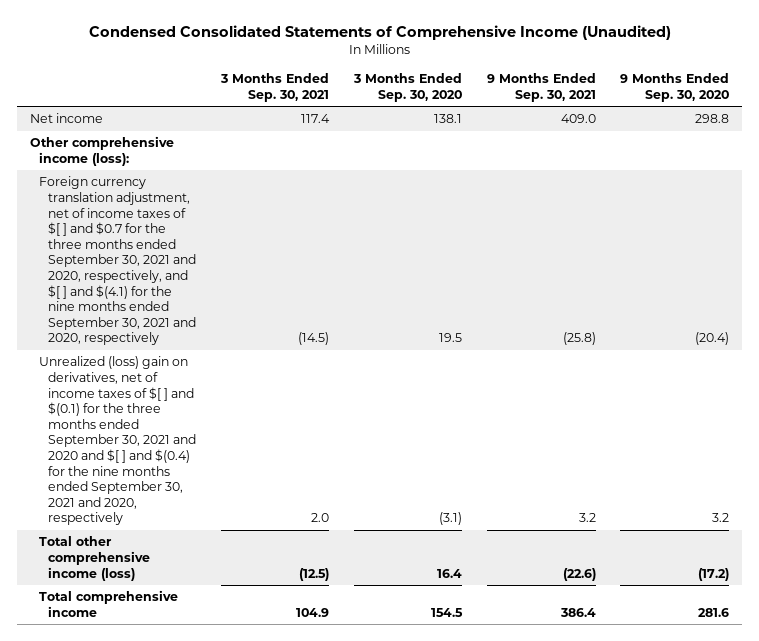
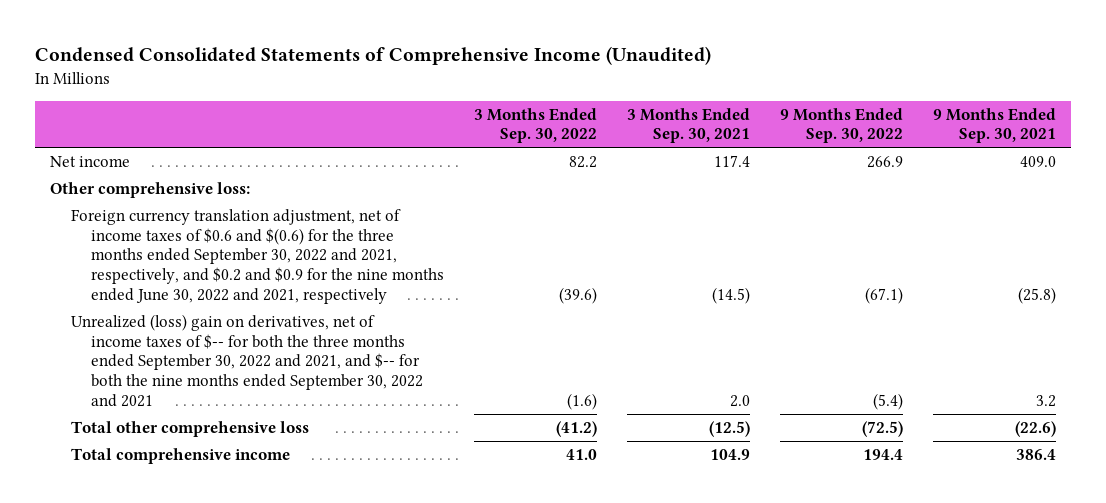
- | 3 Months Ended Sep. 30, 2021 | 3 Months Ended Sep. 30, 2020 | 9 Months Ended Sep. 30, 2021 | 9 Months Ended Sep. 30, 2020
+ | 3 Months Ended Sep. 30, 2022 | 3 Months Ended Sep. 30, 2021 | 9 Months Ended Sep. 30, 2022 | 9 Months Ended Sep. 30, 2021
- Other comprehensive income (loss):
- Foreign currency translation adjustment, net of income taxes of $[ ] and $0.7 for the three months ended September 30, 2021 and 2020, respectively, and $[ ] and $(4.1) for the nine months ended September 30, 2021 and 2020, respectively | (14.5) | 19.5 | (25.8) | (20.4)
- Unrealized (loss) gain on derivatives, net of income taxes of $[ ] and $(0.1) for the three months ended September 30, 2021 and 2020 and $[ ] and $(0.4) for the nine months ended September 30, 2021 and 2020, respectively | 2.0 | (3.1) | 3.2 | 3.2
- Total other comprehensive income (loss) | (12.5) | 16.4 | (22.6) | (17.2)
+ Other comprehensive loss:
+ Foreign currency translation adjustment, net of income taxes of $0.6 and $(0.6) for the three months ended September 30, 2022 and 2021, respectively, and $0.2 and $0.9 for the nine months ended June 30, 2022 and 2021, respectively | (39.6) | (14.5) | (67.1) | (25.8)
+ Unrealized (loss) gain on derivatives, net of income taxes of $-- for both the three months ended September 30, 2022 and 2021, and $-- for both the nine months ended September 30, 2022 and 2021 | (1.6) | 2.0 | (5.4) | 3.2
+ Total other comprehensive loss | (41.2) | (12.5) | (72.5) | (22.6)

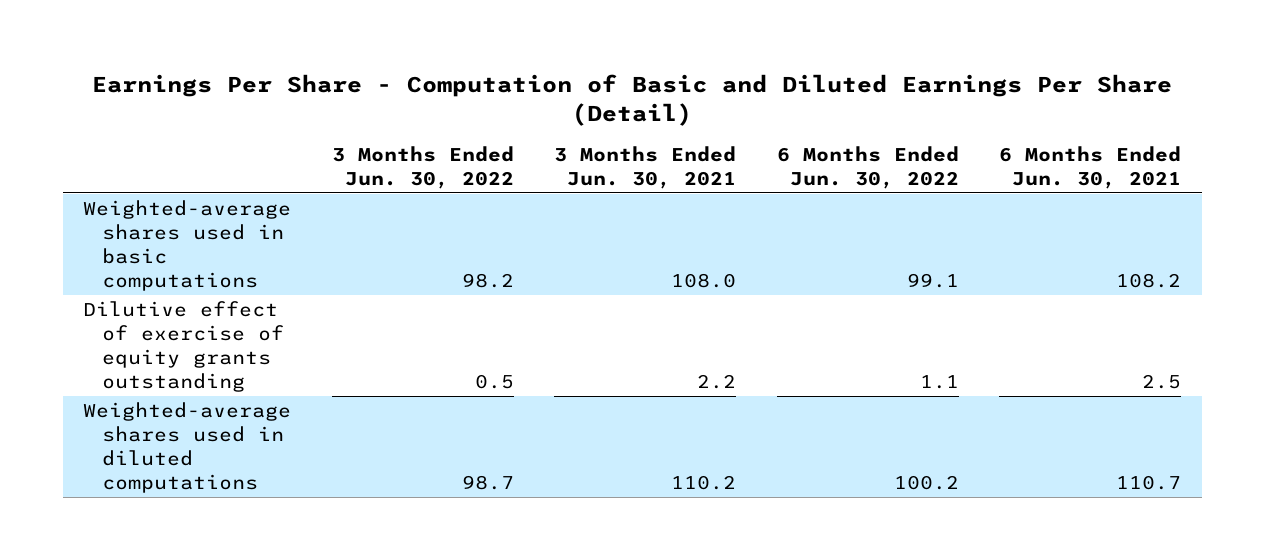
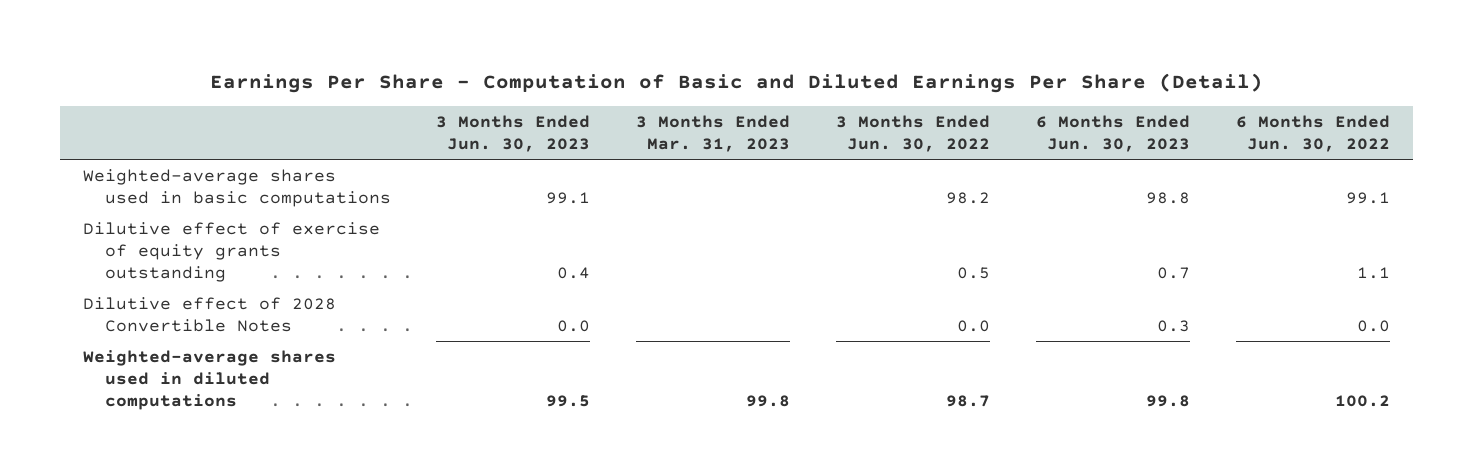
- | 3 Months Ended Jun. 30, 2022 | 3 Months Ended Jun. 30, 2021 | 6 Months Ended Jun. 30, 2022 | 6 Months Ended Jun. 30, 2021
+ | 3 Months Ended Jun. 30, 2023 | 3 Months Ended Mar. 31, 2023 | 3 Months Ended Jun. 30, 2022 | 6 Months Ended Jun. 30, 2023 | 6 Months Ended Jun. 30, 2022
+ Dilutive effect of 2028 Convertible Notes | 0.0 | | 0.0 | 0.3 | 0.0

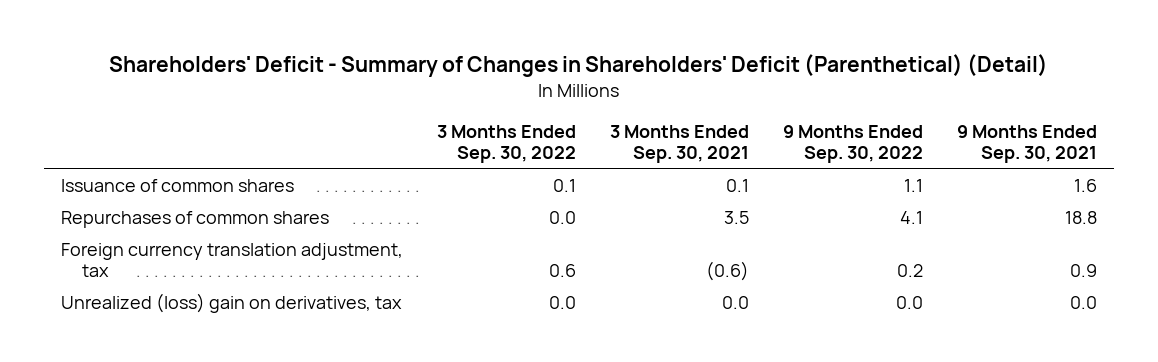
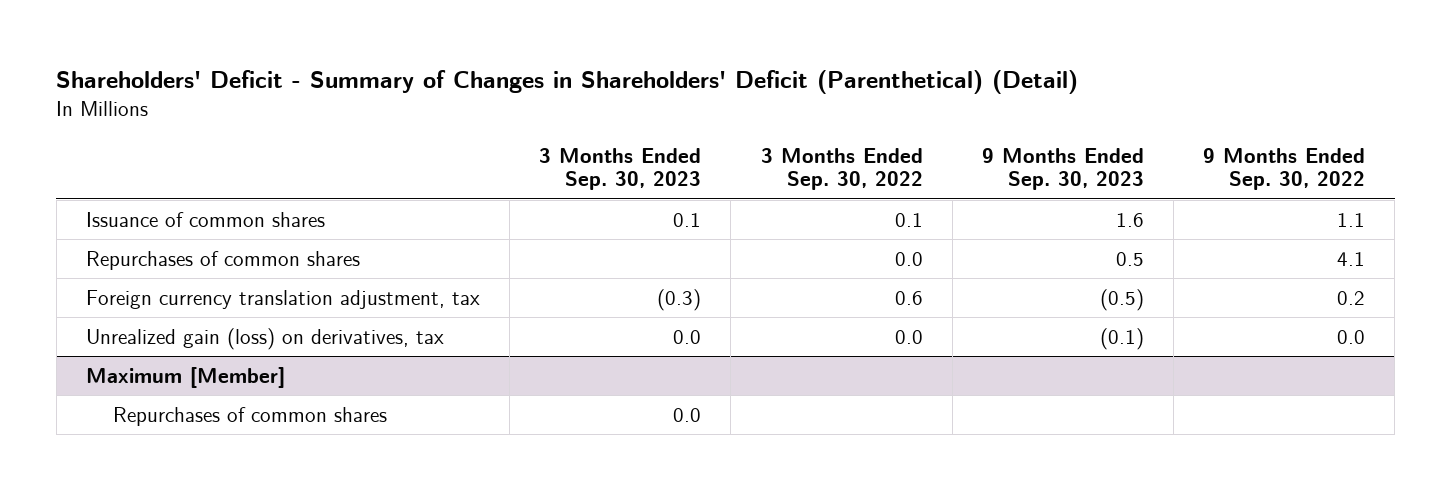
- | 3 Months Ended Sep. 30, 2022 | 3 Months Ended Sep. 30, 2021 | 9 Months Ended Sep. 30, 2022 | 9 Months Ended Sep. 30, 2021
+ | 3 Months Ended Sep. 30, 2023 | 3 Months Ended Sep. 30, 2022 | 9 Months Ended Sep. 30, 2023 | 9 Months Ended Sep. 30, 2022
- Unrealized (loss) gain on derivatives, tax | 0.0 | 0.0 | 0.0 | 0.0
+ Unrealized gain (loss) on derivatives, tax | 0.0 | 0.0 | (0.1) | 0.0
+ Maximum [Member]
+ Repurchases of common shares | 0.0 | | |

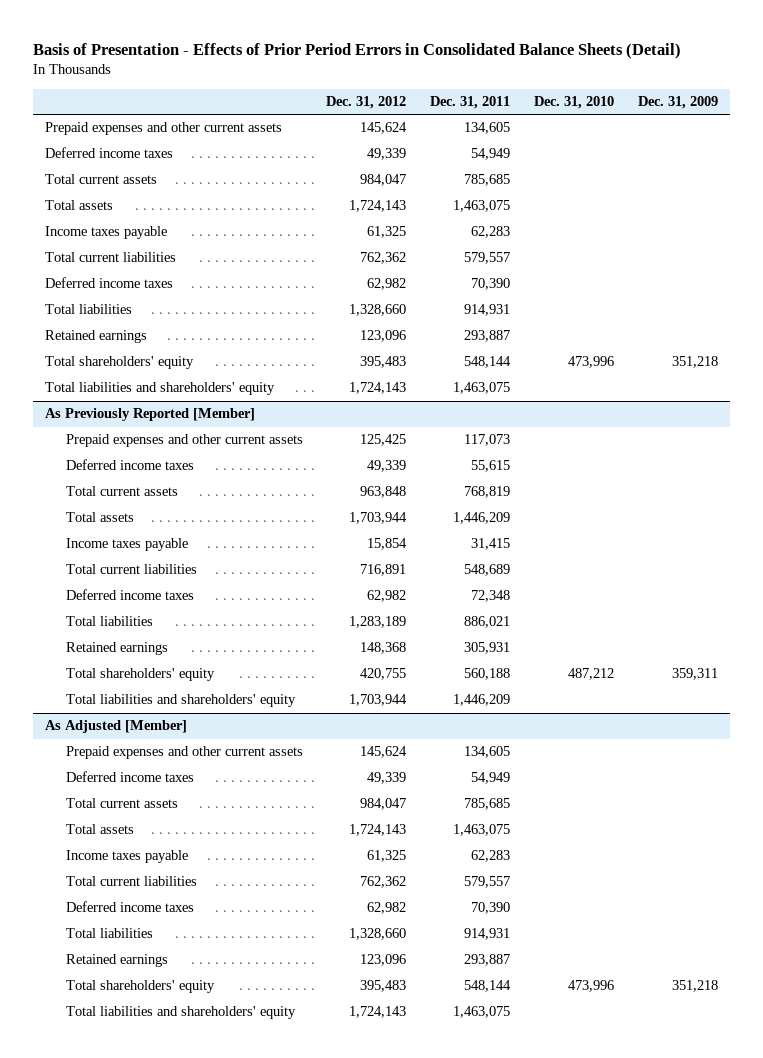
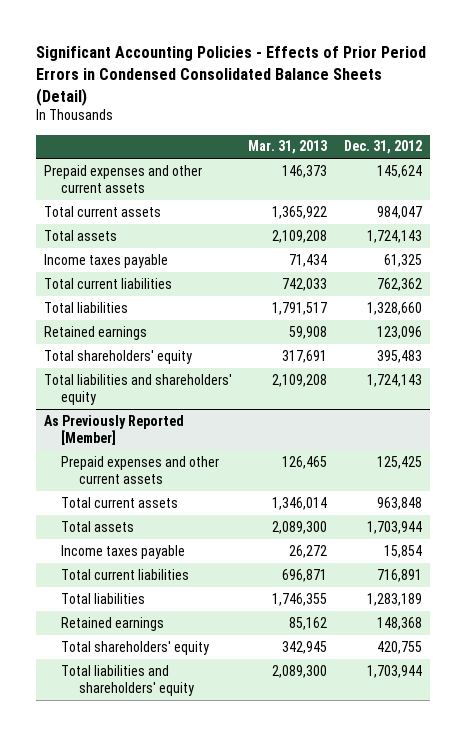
- Basis of Presentation - Effects of Prior Period Errors in Consolidated Balance Sheets (Detail)
+ Significant Accounting Policies - Effects of Prior Period Errors in Condensed Consolidated Balance Sheets (Detail)
- | Dec. 31, 2012 | Dec. 31, 2011 | Dec. 31, 2010 | Dec. 31, 2009
+ | Mar. 31, 2013 | Dec. 31, 2012
- Deferred income taxes | 49,339 | 54,949 | |
- Deferred income taxes | 62,982 | 70,390 | |
@ As Previously Reported [Member]
- Deferred income taxes | 49,339 | 55,615 | |
- Deferred income taxes | 62,982 | 72,348 | |
- As Adjusted [Member]
- Prepaid expenses and other current assets | 145,624 | 134,605 | |
- Deferred income taxes | 49,339 | 54,949 | |
- Total current assets | 984,047 | 785,685 | |
- Total assets | 1,724,143 | 1,463,075 | |
- Income taxes payable | 61,325 | 62,283 | |
- Total current liabilities | 762,362 | 579,557 | |
- Deferred income taxes | 62,982 | 70,390 | |
- Total liabilities | 1,328,660 | 914,931 | |
- Retained earnings | 123,096 | 293,887 | |
- Total shareholders' equity | 395,483 | 548,144 | 473,996 | 351,218
- Total liabilities and shareholders' equity | 1,724,143 | 1,463,075 | |

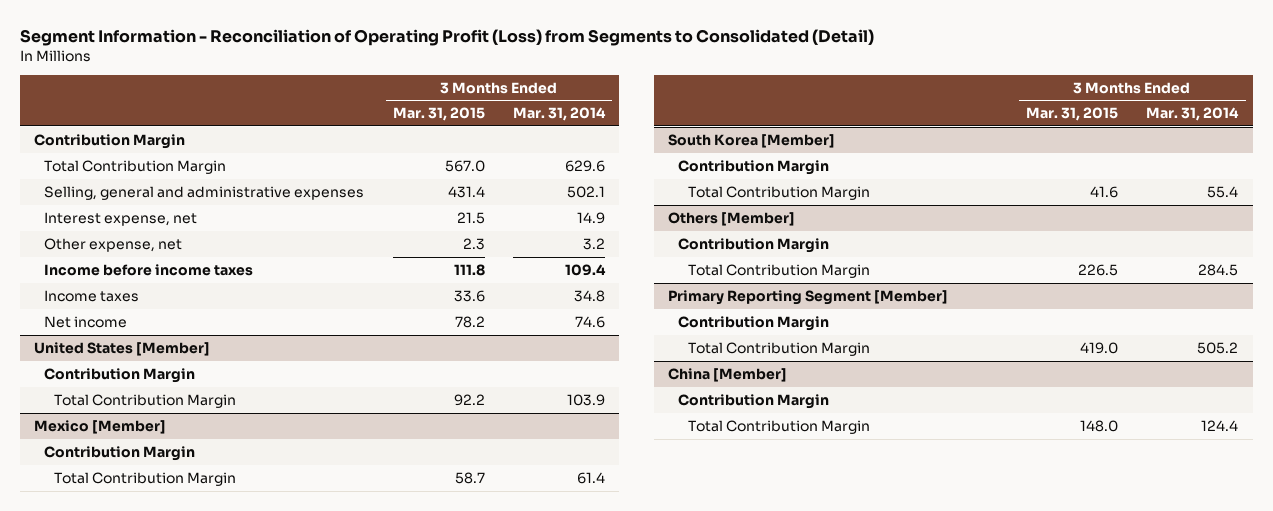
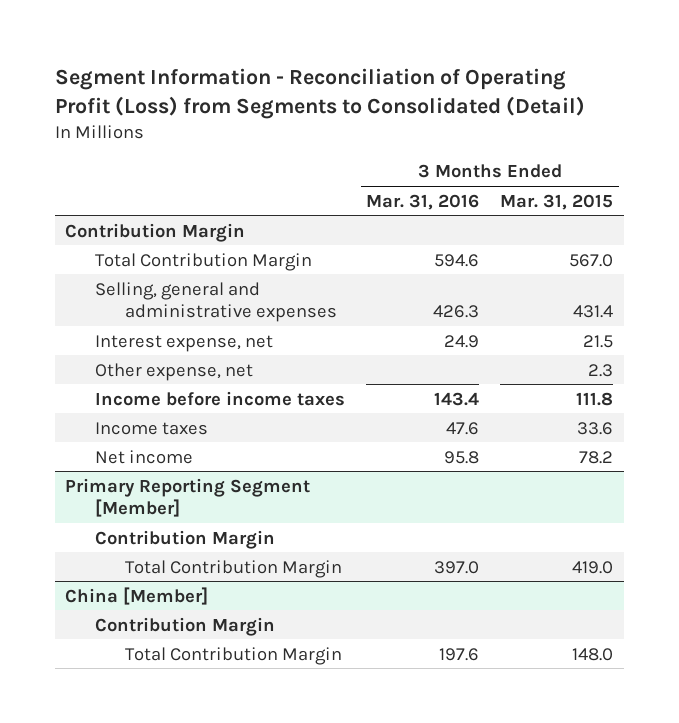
- | 3 Months Ended Mar. 31, 2015 | 3 Months Ended Mar. 31, 2014
+ | 3 Months Ended Mar. 31, 2016 | 3 Months Ended Mar. 31, 2015
- United States [Member]
- Contribution Margin
- Total Contribution Margin | 92.2 | 103.9
- Mexico [Member]
- Contribution Margin
- Total Contribution Margin | 58.7 | 61.4
- South Korea [Member]
- Contribution Margin
- Total Contribution Margin | 41.6 | 55.4
- Others [Member]
- Contribution Margin
- Total Contribution Margin | 226.5 | 284.5

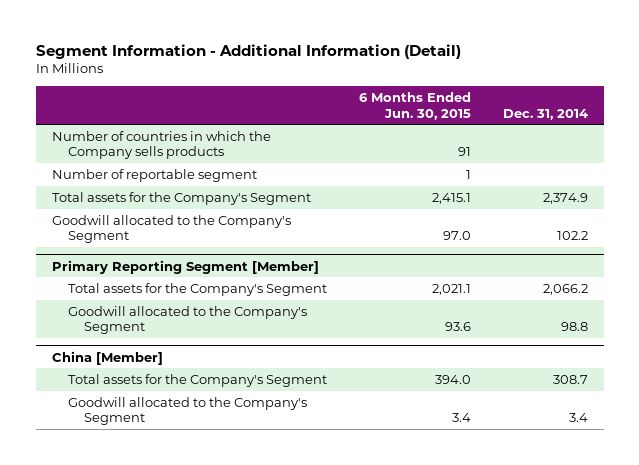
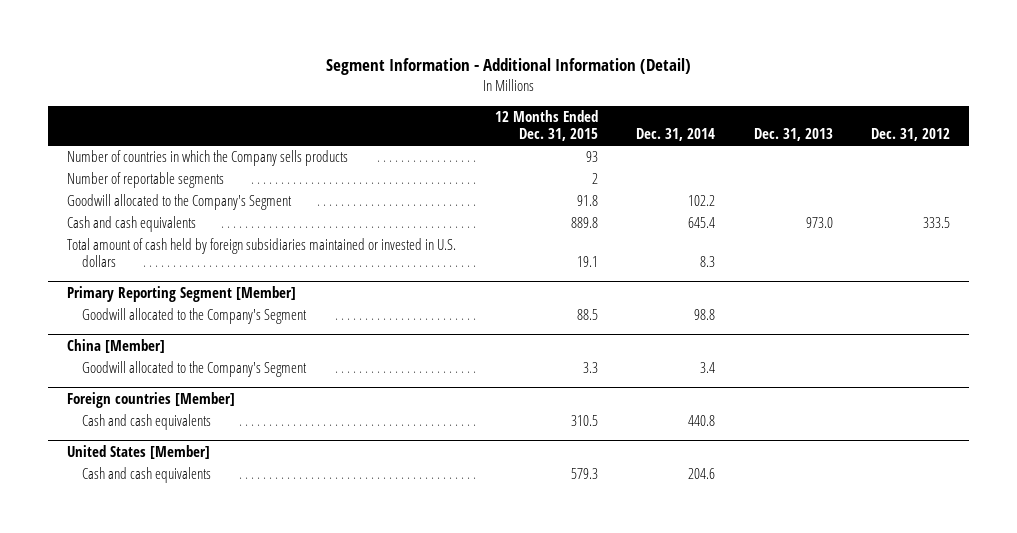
- | 6 Months Ended Jun. 30, 2015 | Dec. 31, 2014
+ | 12 Months Ended Dec. 31, 2015 | Dec. 31, 2014 | Dec. 31, 2013 | Dec. 31, 2012
- Number of reportable segment | 1 |
- Total assets for the Company's Segment | 2,415.1 | 2,374.9
+ Number of reportable segments | 2 | | |
+ Cash and cash equivalents | 889.8 | 645.4 | 973.0 | 333.5
+ Total amount of cash held by foreign subsidiaries maintained or invested in U.S. dollars | 19.1 | 8.3 | |
@ Primary Reporting Segment [Member]
- Total assets for the Company's Segment | 2,021.1 | 2,066.2
@ China [Member]
- Total assets for the Company's Segment | 394.0 | 308.7
+ Foreign countries [Member]
+ Cash and cash equivalents | 310.5 | 440.8 | |
+ United States [Member]
+ Cash and cash equivalents | 579.3 | 204.6 | |

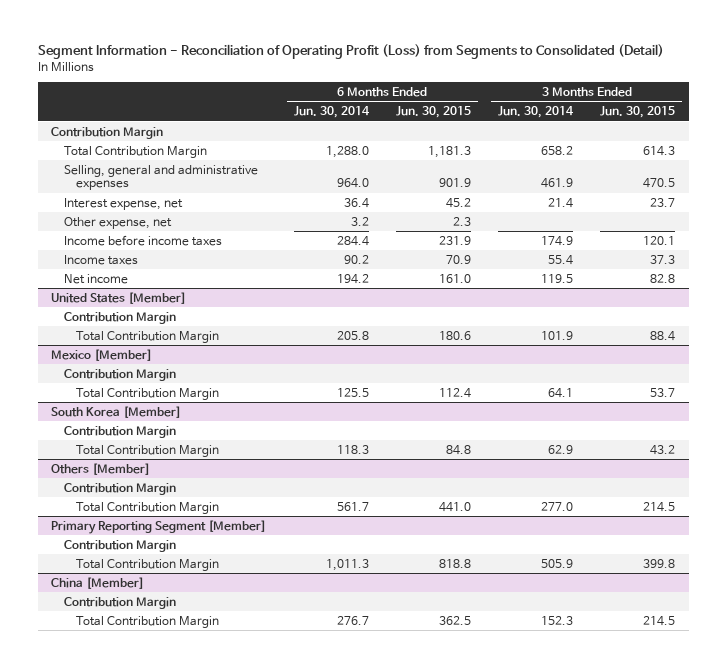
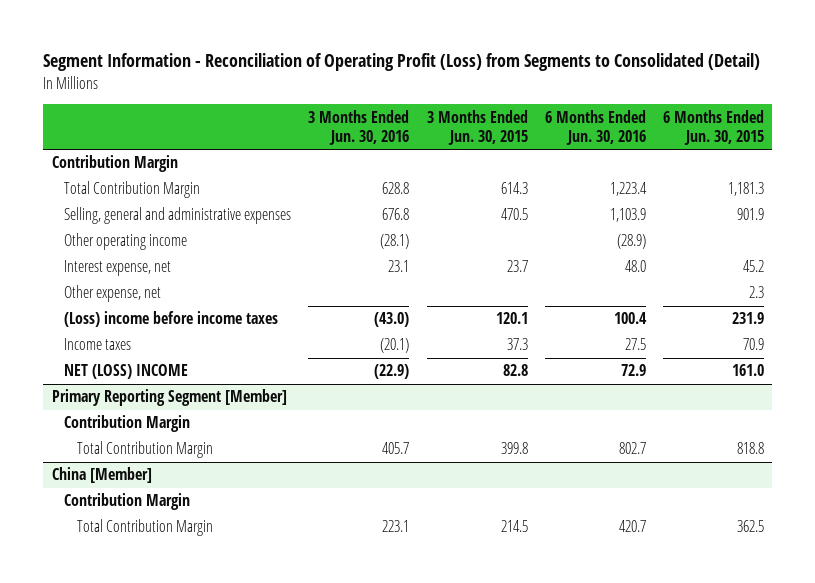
- | 6 Months Ended Jun. 30, 2014 | 6 Months Ended Jun. 30, 2015 | 3 Months Ended Jun. 30, 2014 | 3 Months Ended Jun. 30, 2015
+ | 3 Months Ended Jun. 30, 2016 | 3 Months Ended Jun. 30, 2015 | 6 Months Ended Jun. 30, 2016 | 6 Months Ended Jun. 30, 2015
+ Other operating income | (28.1) | | (28.9) |
- Income before income taxes | 284.4 | 231.9 | 174.9 | 120.1
+ (Loss) income before income taxes | (43.0) | 120.1 | 100.4 | 231.9
- Net income | 194.2 | 161.0 | 119.5 | 82.8
- United States [Member]
- Contribution Margin
- Total Contribution Margin | 205.8 | 180.6 | 101.9 | 88.4
- Mexico [Member]
- Contribution Margin
- Total Contribution Margin | 125.5 | 112.4 | 64.1 | 53.7
- South Korea [Member]
- Contribution Margin
- Total Contribution Margin | 118.3 | 84.8 | 62.9 | 43.2
- Others [Member]
- Contribution Margin
- Total Contribution Margin | 561.7 | 441.0 | 277.0 | 214.5
+ NET (LOSS) INCOME | (22.9) | 82.8 | 72.9 | 161.0

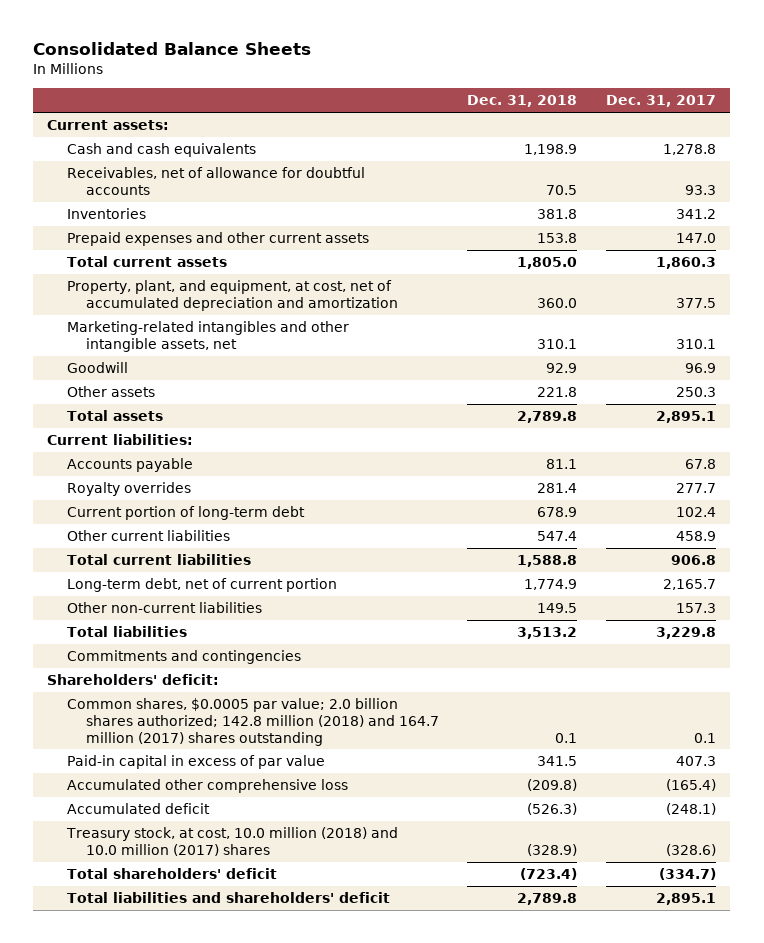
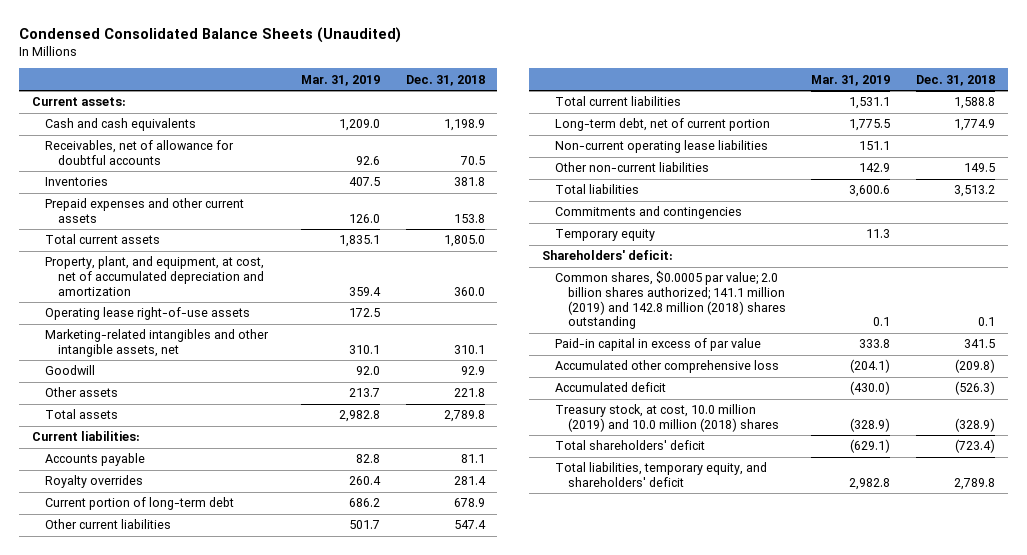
- Consolidated Balance Sheets
+ Condensed Consolidated Balance Sheets (Unaudited)
- | Dec. 31, 2018 | Dec. 31, 2017
+ | Mar. 31, 2019 | Dec. 31, 2018
+ Operating lease right-of-use assets | 172.5 |
+ Non-current operating lease liabilities | 151.1 |
+ Temporary equity | 11.3 |
- Common shares, $0.0005 par value; 2.0 billion shares authorized; 142.8 million (2018) and 164.7 million (2017) shares outstanding | 0.1 | 0.1
+ Common shares, $0.0005 par value; 2.0 billion shares authorized; 141.1 million (2019) and 142.8 million (2018) shares outstanding | 0.1 | 0.1
- Treasury stock, at cost, 10.0 million (2018) and 10.0 million (2017) shares | (328.9) | (328.6)
+ Treasury stock, at cost, 10.0 million (2019) and 10.0 million (2018) shares | (328.9) | (328.9)
- Total liabilities and shareholders' deficit | 2,789.8 | 2,895.1
+ Total liabilities, temporary equity, and shareholders' deficit | 2,982.8 | 2,789.8

